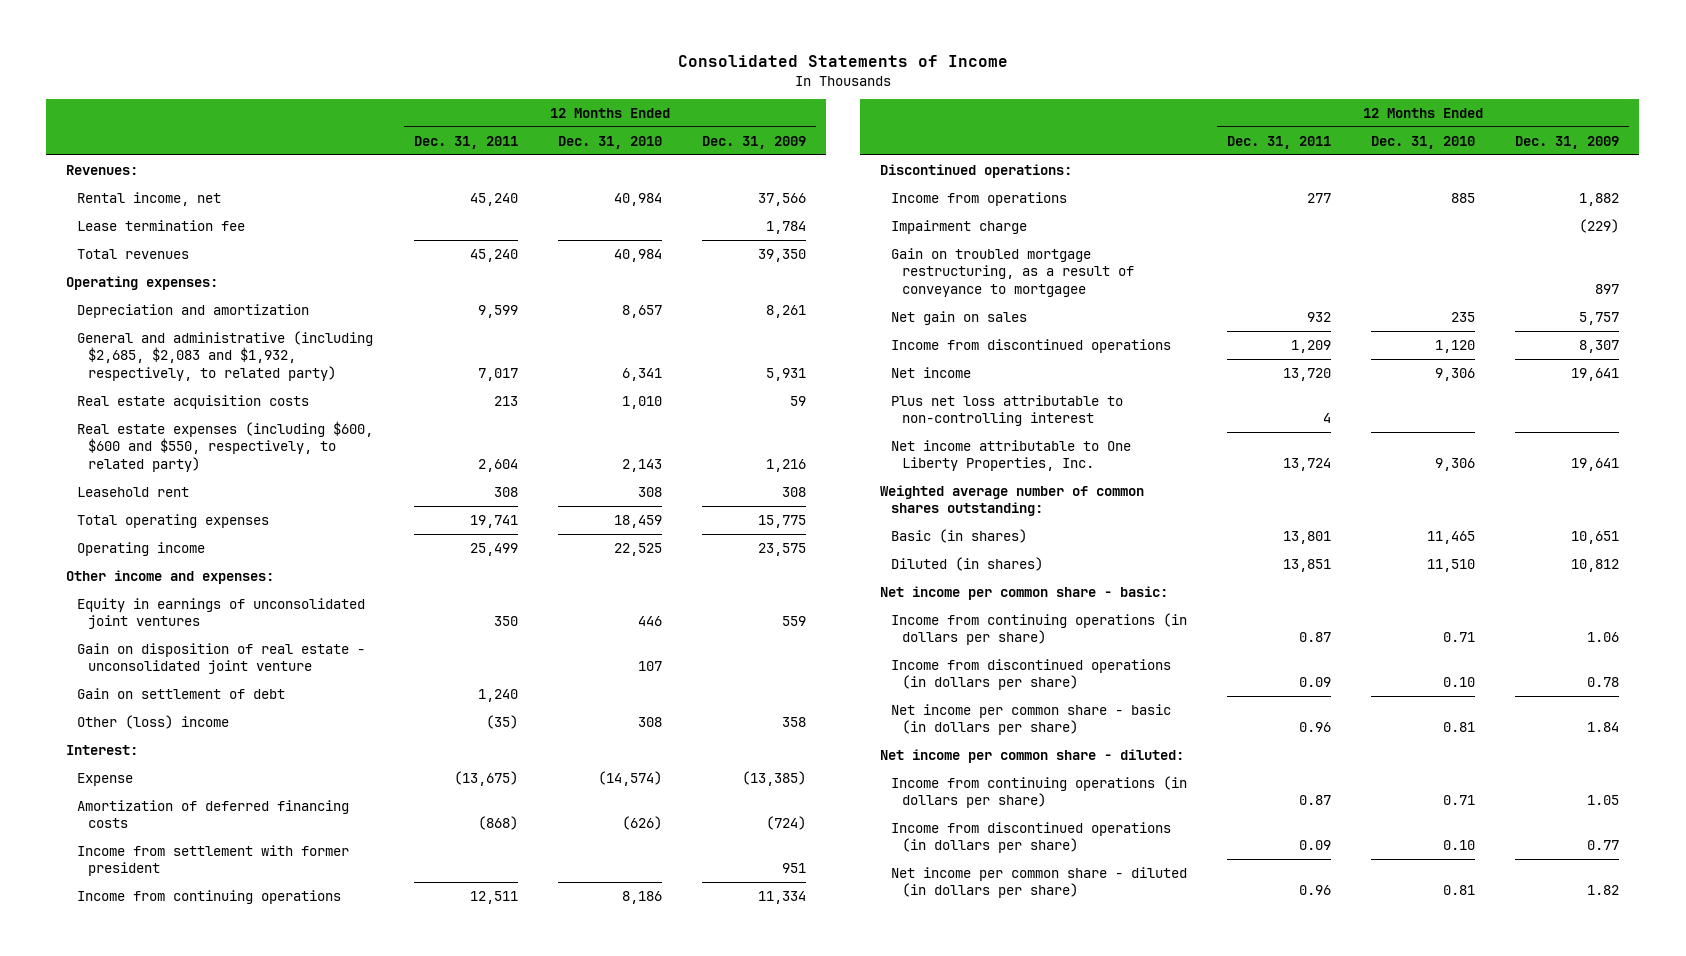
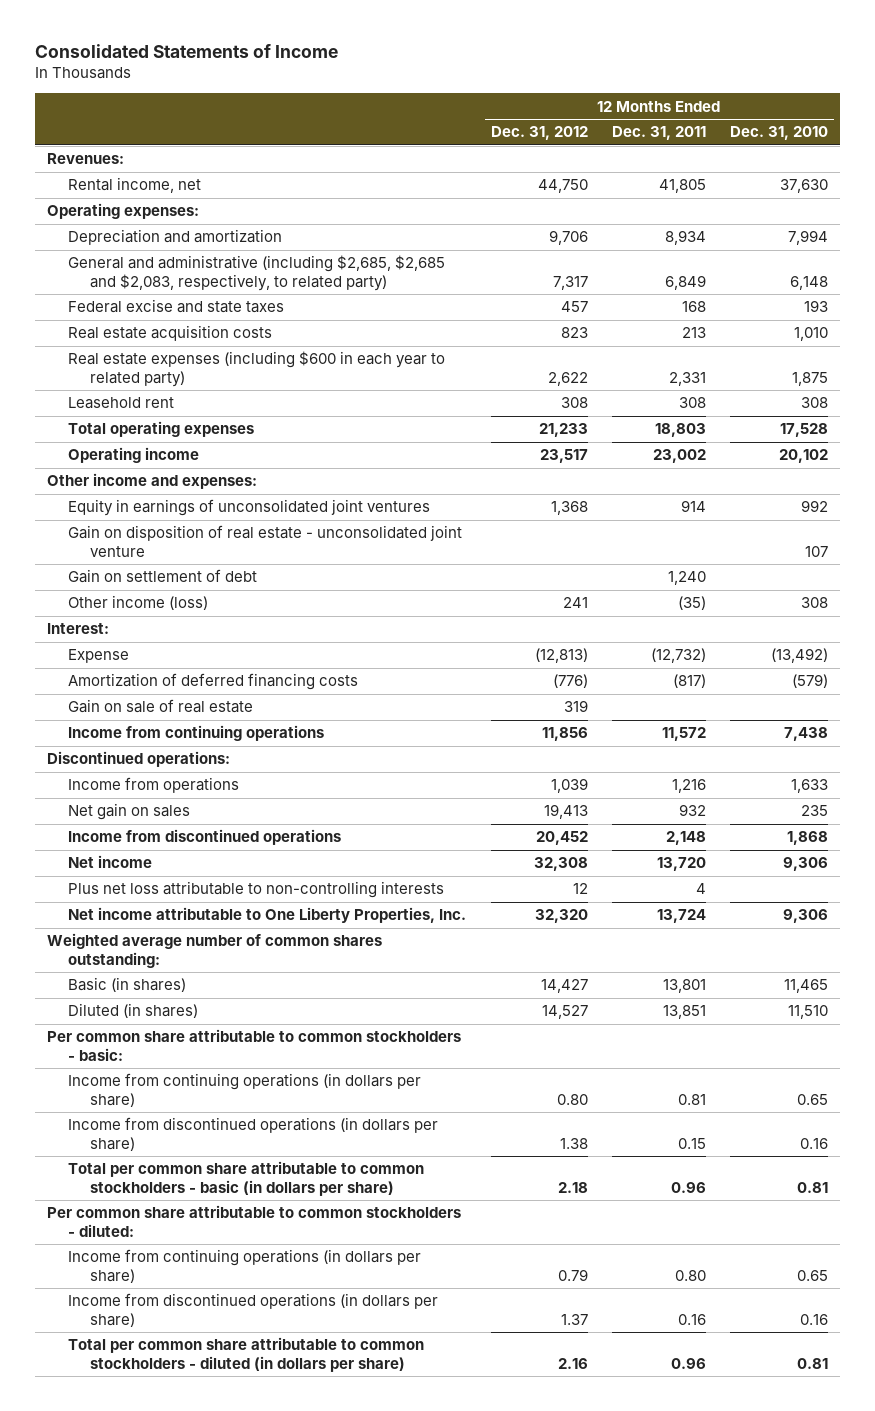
- | 12 Months Ended Dec. 31, 2011 | 12 Months Ended Dec. 31, 2010 | 12 Months Ended Dec. 31, 2009
+ | 12 Months Ended Dec. 31, 2012 | 12 Months Ended Dec. 31, 2011 | 12 Months Ended Dec. 31, 2010
- Rental income, net | 45,240 | 40,984 | 37,566
- Lease termination fee | | | 1,784
- Total revenues | 45,240 | 40,984 | 39,350
+ Rental income, net | 44,750 | 41,805 | 37,630
- Depreciation and amortization | 9,599 | 8,657 | 8,261
- General and administrative (including $2,685, $2,083 and $1,932, respectively, to related party) | 7,017 | 6,341 | 5,931
+ Depreciation and amortization | 9,706 | 8,934 | 7,994
+ General and administrative (including $2,685, $2,685 and $2,083, respectively, to related party) | 7,317 | 6,849 | 6,148
+ Federal excise and state taxes | 457 | 168 | 193
- Real estate expenses (including $600, $600 and $550, respectively, to related party) | 2,604 | 2,143 | 1,216
+ Real estate expenses (including $600 in each year to related party) | 2,622 | 2,331 | 1,875
- Total operating expenses | 19,741 | 18,459 | 15,775
- Operating income | 25,499 | 22,525 | 23,575
+ Total operating expenses | 21,233 | 18,803 | 17,528
+ Operating income | 23,517 | 23,002 | 20,102
- Equity in earnings of unconsolidated joint ventures | 350 | 446 | 559
+ Equity in earnings of unconsolidated joint ventures | 1,368 | 914 | 992
- Other (loss) income | (35) | 308 | 358
+ Other income (loss) | 241 | (35) | 308
- Expense | (13,675) | (14,574) | (13,385)
- Amortization of deferred financing costs | (868) | (626) | (724)
- Income from settlement with former president | | | 951
- Income from continuing operations | 12,511 | 8,186 | 11,334
+ Expense | (12,813) | (12,732) | (13,492)
+ Amortization of deferred financing costs | (776) | (817) | (579)
+ Gain on sale of real estate | 319 | |
+ Income from continuing operations | 11,856 | 11,572 | 7,438
- Income from operations | 277 | 885 | 1,882
- Impairment charge | | | (229)
- Gain on troubled mortgage restructuring, as a result of conveyance to mortgagee | | | 897
+ Income from operations | 1,039 | 1,216 | 1,633
- Income from discontinued operations | 1,209 | 1,120 | 8,307
+ Income from discontinued operations | 20,452 | 2,148 | 1,868
- Plus net loss attributable to non-controlling interest | 4 | |
+ Plus net loss attributable to non-controlling interests | 12 | 4 |
- Net income per common share - basic:
- Income from continuing operations (in dollars per share) | 0.87 | 0.71 | 1.06
- Income from discontinued operations (in dollars per share) | 0.09 | 0.10 | 0.78
- Net income per common share - basic (in dollars per share) | 0.96 | 0.81 | 1.84
- Net income per common share - diluted:
- Income from continuing operations (in dollars per share) | 0.87 | 0.71 | 1.05
- Income from discontinued operations (in dollars per share) | 0.09 | 0.10 | 0.77
- Net income per common share - diluted (in dollars per share) | 0.96 | 0.81 | 1.82
+ Per common share attributable to common stockholders - basic:
+ Income from continuing operations (in dollars per share) | 0.80 | 0.81 | 0.65
+ Income from discontinued operations (in dollars per share) | 1.38 | 0.15 | 0.16
+ Total per common share attributable to common stockholders - basic (in dollars per share) | 2.18 | 0.96 | 0.81
+ Per common share attributable to common stockholders - diluted:
+ Income from continuing operations (in dollars per share) | 0.79 | 0.80 | 0.65
+ Income from discontinued operations (in dollars per share) | 1.37 | 0.16 | 0.16
+ Total per common share attributable to common stockholders - diluted (in dollars per share) | 2.16 | 0.96 | 0.81

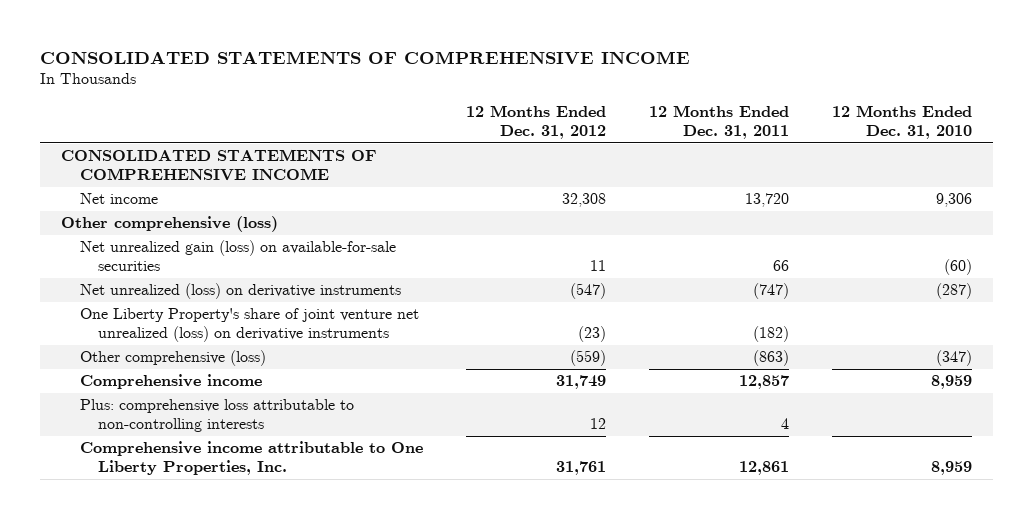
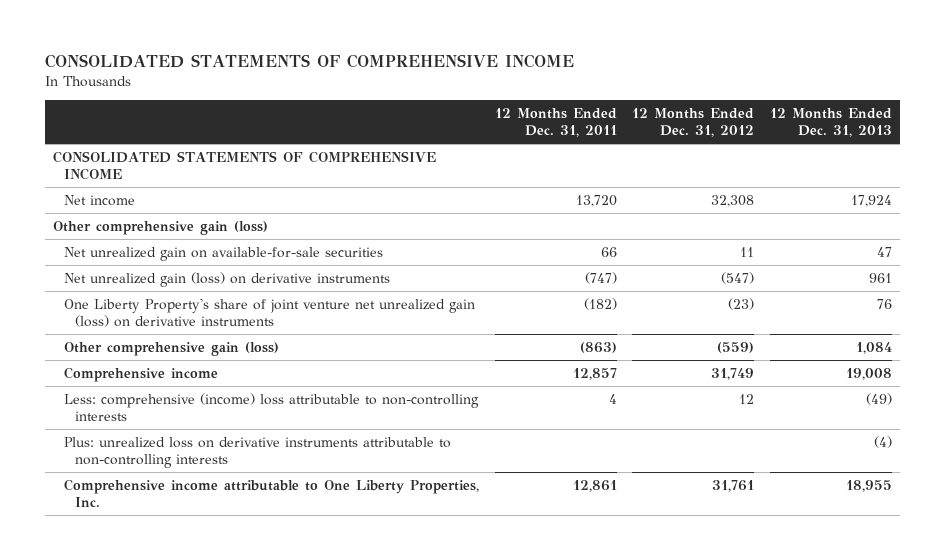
- | 12 Months Ended Dec. 31, 2012 | 12 Months Ended Dec. 31, 2011 | 12 Months Ended Dec. 31, 2010
+ | 12 Months Ended Dec. 31, 2011 | 12 Months Ended Dec. 31, 2012 | 12 Months Ended Dec. 31, 2013
- Other comprehensive (loss)
- Net unrealized gain (loss) on available-for-sale securities | 11 | 66 | (60)
- Net unrealized (loss) on derivative instruments | (547) | (747) | (287)
- One Liberty Property's share of joint venture net unrealized (loss) on derivative instruments | (23) | (182) |
- Other comprehensive (loss) | (559) | (863) | (347)
+ Other comprehensive gain (loss)
+ Net unrealized gain on available-for-sale securities | 66 | 11 | 47
+ Net unrealized gain (loss) on derivative instruments | (747) | (547) | 961
+ One Liberty Property's share of joint venture net unrealized gain (loss) on derivative instruments | (182) | (23) | 76
+ Other comprehensive gain (loss) | (863) | (559) | 1,084
- Plus: comprehensive loss attributable to non-controlling interests | 12 | 4 |
+ Less: comprehensive (income) loss attributable to non-controlling interests | 4 | 12 | (49)
+ Plus: unrealized loss on derivative instruments attributable to non-controlling interests | | | (4)

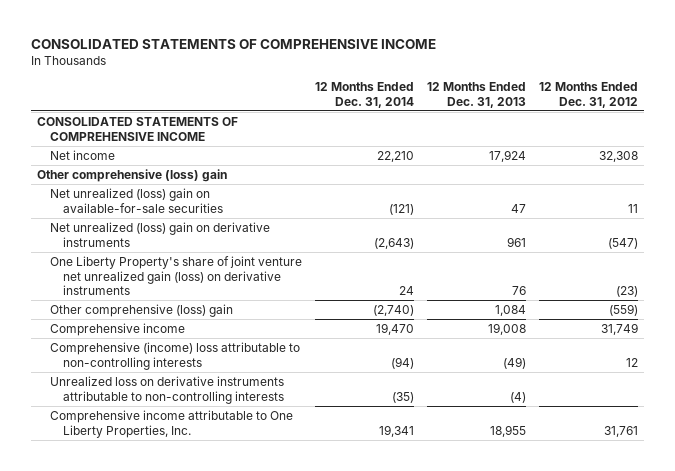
- | 12 Months Ended Dec. 31, 2011 | 12 Months Ended Dec. 31, 2012 | 12 Months Ended Dec. 31, 2013
+ | 12 Months Ended Dec. 31, 2014 | 12 Months Ended Dec. 31, 2013 | 12 Months Ended Dec. 31, 2012
- Other comprehensive gain (loss)
- Net unrealized gain on available-for-sale securities | 66 | 11 | 47
- Net unrealized gain (loss) on derivative instruments | (747) | (547) | 961
+ Other comprehensive (loss) gain
+ Net unrealized (loss) gain on available-for-sale securities | (121) | 47 | 11
+ Net unrealized (loss) gain on derivative instruments | (2,643) | 961 | (547)
- Other comprehensive gain (loss) | (863) | (559) | 1,084
+ Other comprehensive (loss) gain | (2,740) | 1,084 | (559)
- Less: comprehensive (income) loss attributable to non-controlling interests | 4 | 12 | (49)
- Plus: unrealized loss on derivative instruments attributable to non-controlling interests | | | (4)
+ Comprehensive (income) loss attributable to non-controlling interests | (94) | (49) | 12
+ Unrealized loss on derivative instruments attributable to non-controlling interests | (35) | (4) |

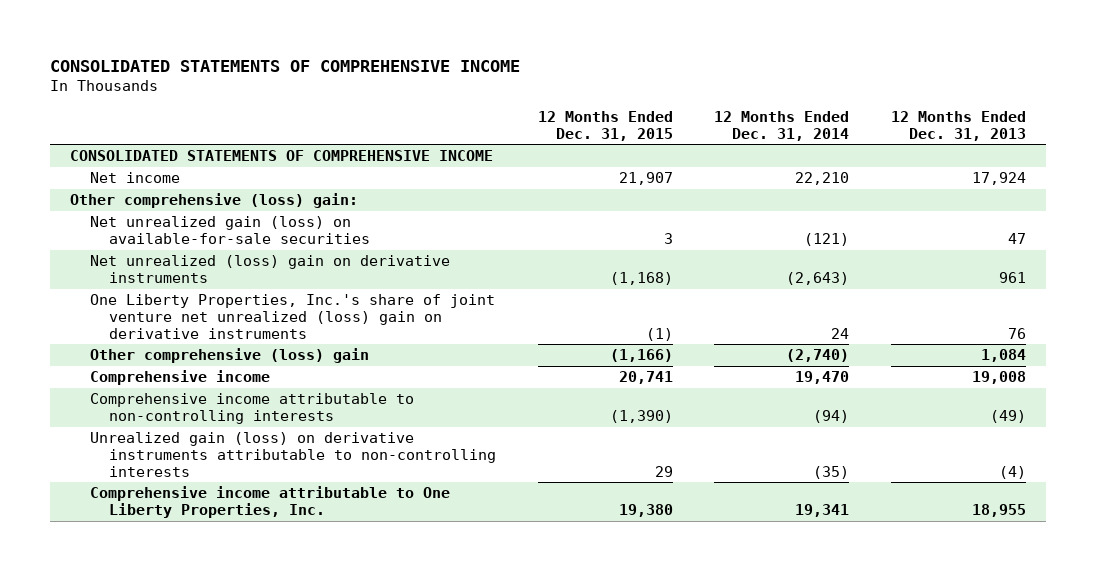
- | 12 Months Ended Dec. 31, 2014 | 12 Months Ended Dec. 31, 2013 | 12 Months Ended Dec. 31, 2012
+ | 12 Months Ended Dec. 31, 2015 | 12 Months Ended Dec. 31, 2014 | 12 Months Ended Dec. 31, 2013
- Other comprehensive (loss) gain
- Net unrealized (loss) gain on available-for-sale securities | (121) | 47 | 11
+ Other comprehensive (loss) gain:
+ Net unrealized gain (loss) on available-for-sale securities | 3 | (121) | 47
- One Liberty Property's share of joint venture net unrealized gain (loss) on derivative instruments | 24 | 76 | (23)
+ One Liberty Properties, Inc.'s share of joint venture net unrealized (loss) gain on derivative instruments | (1) | 24 | 76
- Comprehensive (income) loss attributable to non-controlling interests | (94) | (49) | 12
- Unrealized loss on derivative instruments attributable to non-controlling interests | (35) | (4) |
+ Comprehensive income attributable to non-controlling interests | (1,390) | (94) | (49)
+ Unrealized gain (loss) on derivative instruments attributable to non-controlling interests | 29 | (35) | (4)

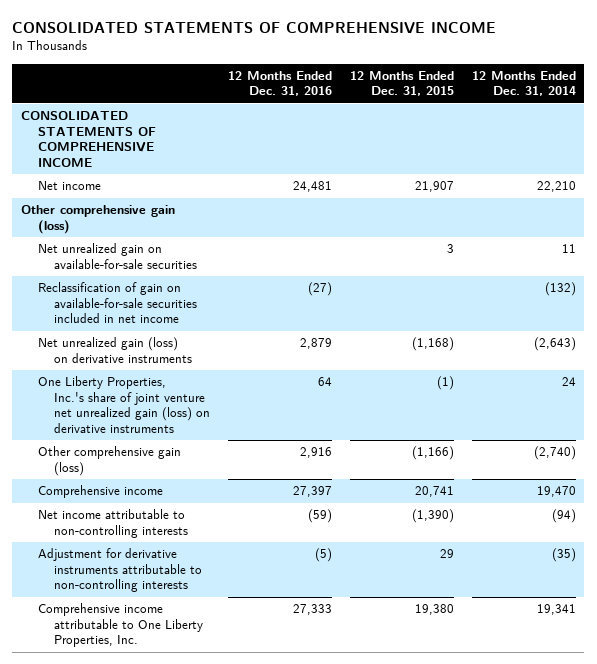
- | 12 Months Ended Dec. 31, 2015 | 12 Months Ended Dec. 31, 2014 | 12 Months Ended Dec. 31, 2013
+ | 12 Months Ended Dec. 31, 2016 | 12 Months Ended Dec. 31, 2015 | 12 Months Ended Dec. 31, 2014
- Other comprehensive (loss) gain:
- Net unrealized gain (loss) on available-for-sale securities | 3 | (121) | 47
- Net unrealized (loss) gain on derivative instruments | (1,168) | (2,643) | 961
- One Liberty Properties, Inc.'s share of joint venture net unrealized (loss) gain on derivative instruments | (1) | 24 | 76
- Other comprehensive (loss) gain | (1,166) | (2,740) | 1,084
+ Other comprehensive gain (loss)
+ Net unrealized gain on available-for-sale securities | | 3 | 11
+ Reclassification of gain on available-for-sale securities included in net income | (27) | | (132)
+ Net unrealized gain (loss) on derivative instruments | 2,879 | (1,168) | (2,643)
+ One Liberty Properties, Inc.'s share of joint venture net unrealized gain (loss) on derivative instruments | 64 | (1) | 24
+ Other comprehensive gain (loss) | 2,916 | (1,166) | (2,740)
- Comprehensive income attributable to non-controlling interests | (1,390) | (94) | (49)
- Unrealized gain (loss) on derivative instruments attributable to non-controlling interests | 29 | (35) | (4)
+ Net income attributable to non-controlling interests | (59) | (1,390) | (94)
+ Adjustment for derivative instruments attributable to non-controlling interests | (5) | 29 | (35)

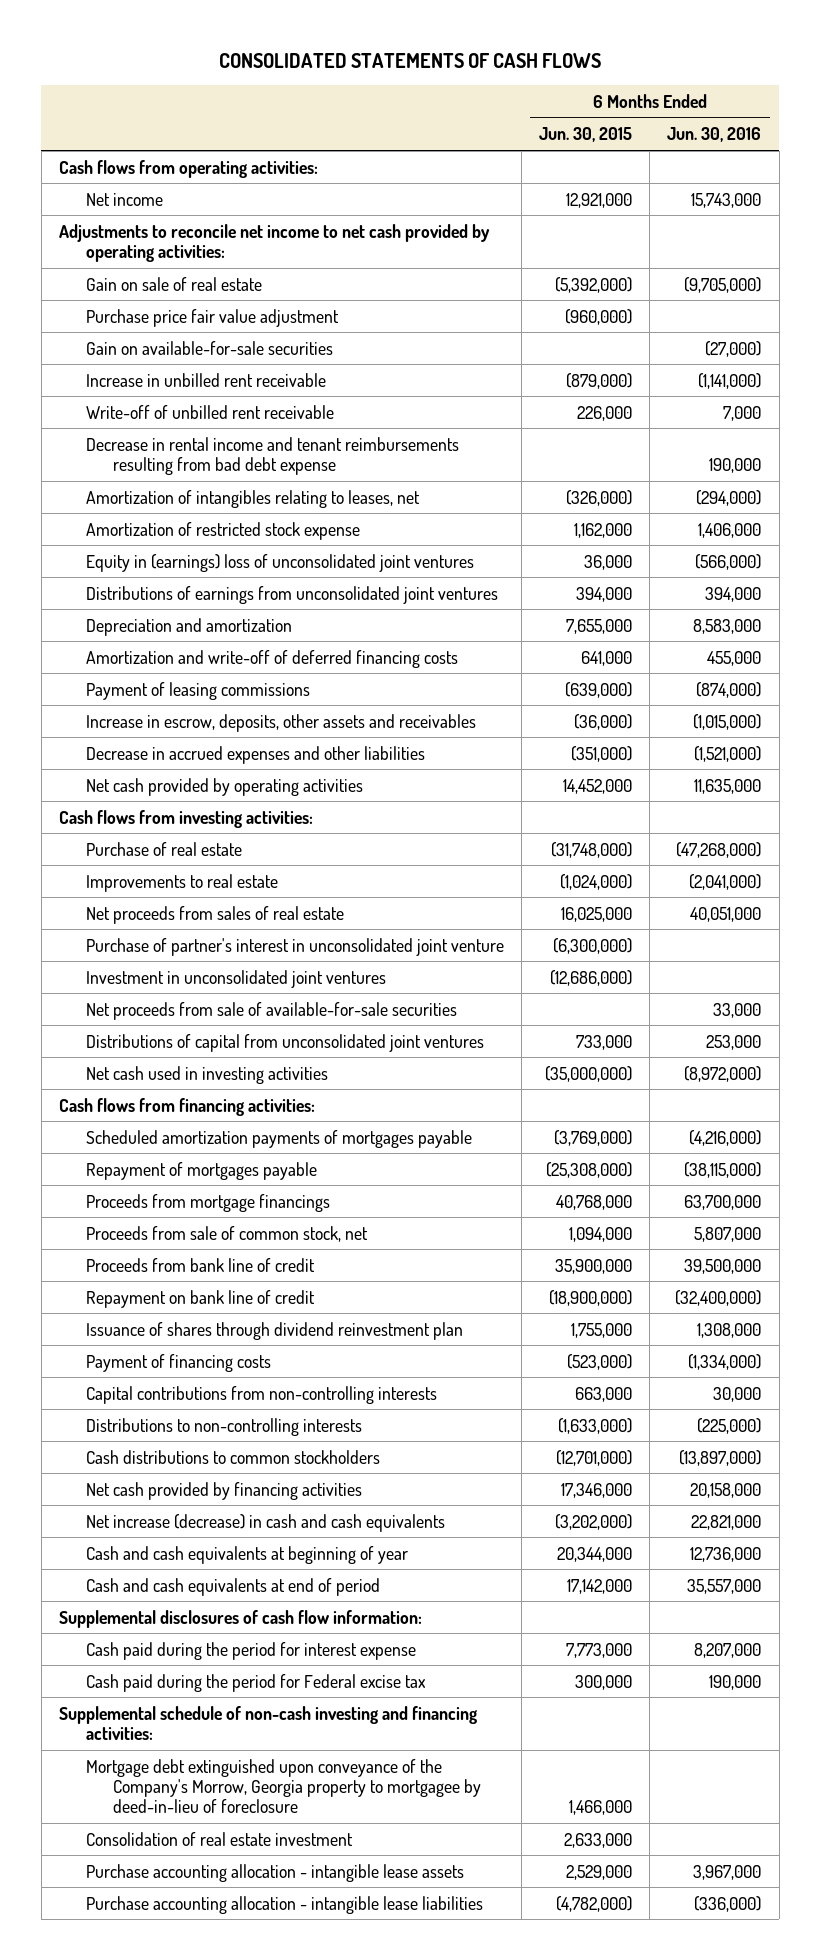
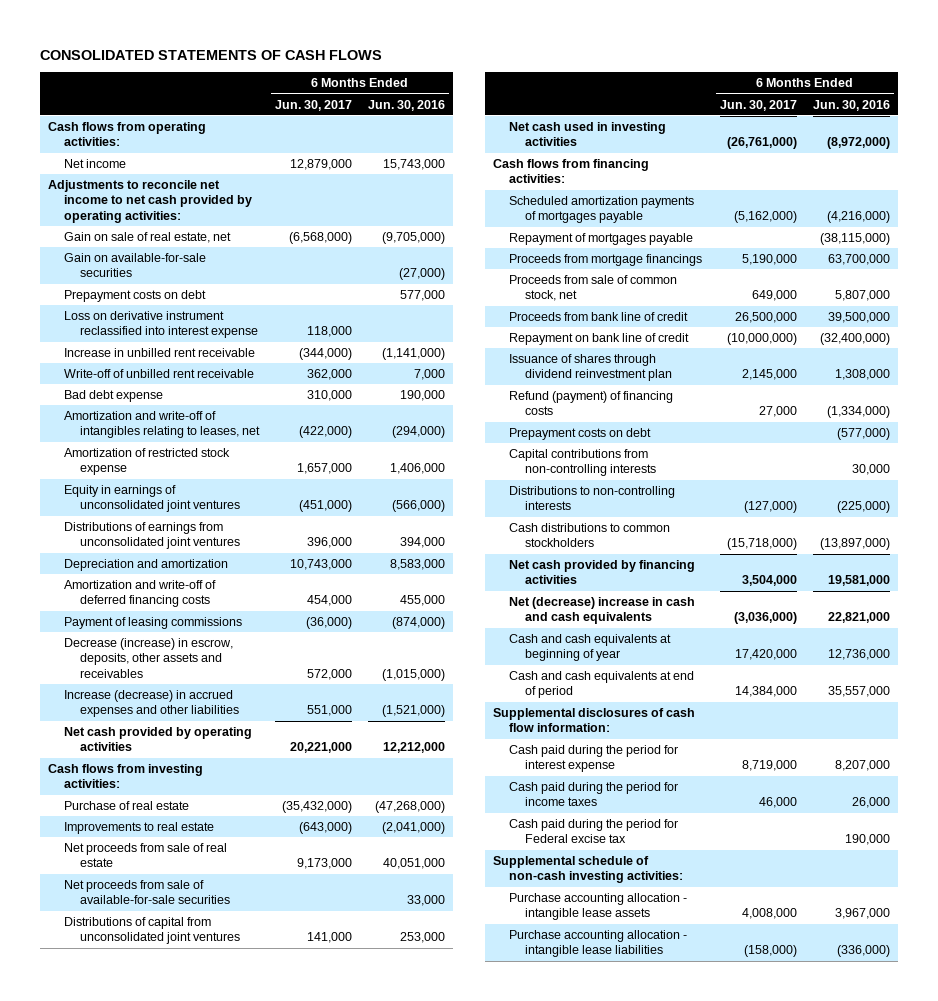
- | 6 Months Ended Jun. 30, 2015 | 6 Months Ended Jun. 30, 2016
+ | 6 Months Ended Jun. 30, 2017 | 6 Months Ended Jun. 30, 2016
- Gain on sale of real estate | (5,392,000) | (9,705,000)
- Purchase price fair value adjustment | (960,000) |
+ Gain on sale of real estate, net | (6,568,000) | (9,705,000)
+ Prepayment costs on debt | | 577,000
+ Loss on derivative instrument reclassified into interest expense | 118,000 |
- Decrease in rental income and tenant reimbursements resulting from bad debt expense | | 190,000
- Amortization of intangibles relating to leases, net | (326,000) | (294,000)
+ Bad debt expense | 310,000 | 190,000
+ Amortization and write-off of intangibles relating to leases, net | (422,000) | (294,000)
- Equity in (earnings) loss of unconsolidated joint ventures | 36,000 | (566,000)
+ Equity in earnings of unconsolidated joint ventures | (451,000) | (566,000)
- Increase in escrow, deposits, other assets and receivables | (36,000) | (1,015,000)
- Decrease in accrued expenses and other liabilities | (351,000) | (1,521,000)
- Net cash provided by operating activities | 14,452,000 | 11,635,000
+ Decrease (increase) in escrow, deposits, other assets and receivables | 572,000 | (1,015,000)
+ Increase (decrease) in accrued expenses and other liabilities | 551,000 | (1,521,000)
+ Net cash provided by operating activities | 20,221,000 | 12,212,000
- Net proceeds from sales of real estate | 16,025,000 | 40,051,000
- Purchase of partner's interest in unconsolidated joint venture | (6,300,000) |
- Investment in unconsolidated joint ventures | (12,686,000) |
+ Net proceeds from sale of real estate | 9,173,000 | 40,051,000
- Payment of financing costs | (523,000) | (1,334,000)
+ Refund (payment) of financing costs | 27,000 | (1,334,000)
+ Prepayment costs on debt | | (577,000)
- Net cash provided by financing activities | 17,346,000 | 20,158,000
- Net increase (decrease) in cash and cash equivalents | (3,202,000) | 22,821,000
+ Net cash provided by financing activities | 3,504,000 | 19,581,000
+ Net (decrease) increase in cash and cash equivalents | (3,036,000) | 22,821,000
+ Cash paid during the period for income taxes | 46,000 | 26,000
- Supplemental schedule of non-cash investing and financing activities:
- Mortgage debt extinguished upon conveyance of the Company's Morrow, Georgia property to mortgagee by deed-in-lieu of foreclosure | 1,466,000 |
- Consolidation of real estate investment | 2,633,000 |
+ Supplemental schedule of non-cash investing activities:

